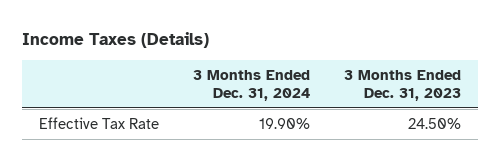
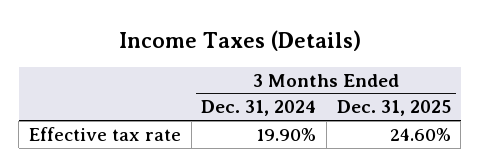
- | 3 Months Ended Dec. 31, 2024 | 3 Months Ended Dec. 31, 2023
+ | 3 Months Ended Dec. 31, 2024 | 3 Months Ended Dec. 31, 2025
- Effective Tax Rate | 19.90% | 24.50%
+ Effective tax rate | 19.90% | 24.60%

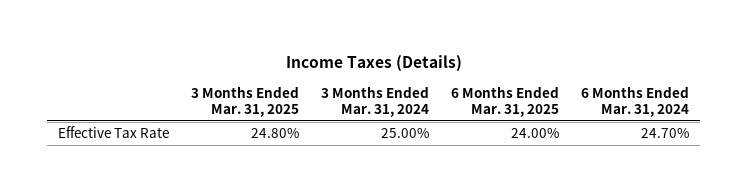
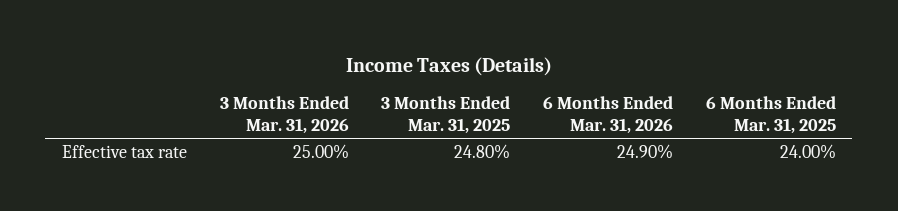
- | 3 Months Ended Mar. 31, 2025 | 3 Months Ended Mar. 31, 2024 | 6 Months Ended Mar. 31, 2025 | 6 Months Ended Mar. 31, 2024
+ | 3 Months Ended Mar. 31, 2026 | 3 Months Ended Mar. 31, 2025 | 6 Months Ended Mar. 31, 2026 | 6 Months Ended Mar. 31, 2025
- Effective Tax Rate | 24.80% | 25.00% | 24.00% | 24.70%
+ Effective tax rate | 25.00% | 24.80% | 24.90% | 24.00%

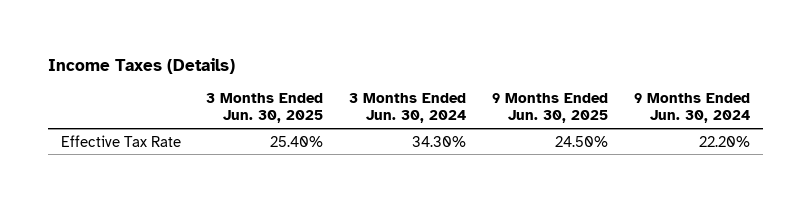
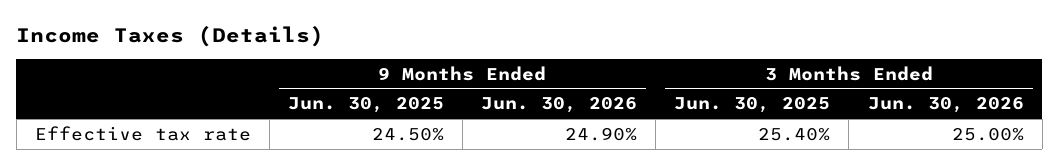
- | 3 Months Ended Jun. 30, 2025 | 3 Months Ended Jun. 30, 2024 | 9 Months Ended Jun. 30, 2025 | 9 Months Ended Jun. 30, 2024
+ | 9 Months Ended Jun. 30, 2025 | 9 Months Ended Jun. 30, 2026 | 3 Months Ended Jun. 30, 2025 | 3 Months Ended Jun. 30, 2026
- Effective Tax Rate | 25.40% | 34.30% | 24.50% | 22.20%
+ Effective tax rate | 24.50% | 24.90% | 25.40% | 25.00%

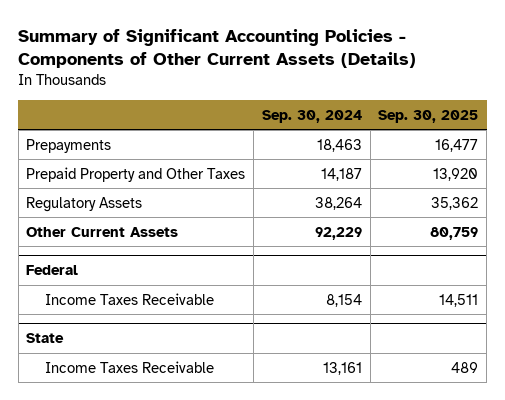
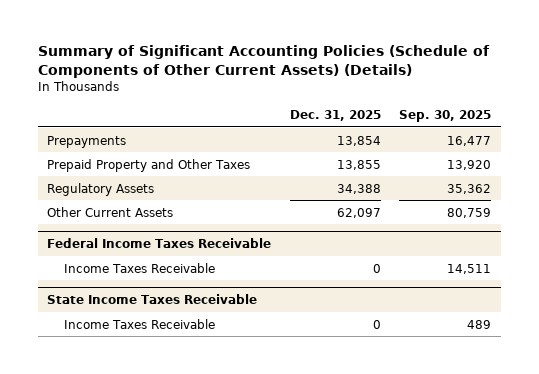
- Summary of Significant Accounting Policies - Components of Other Current Assets (Details)
+ Summary of Significant Accounting Policies (Schedule of Components of Other Current Assets) (Details)
- | Sep. 30, 2024 | Sep. 30, 2025
+ | Dec. 31, 2025 | Sep. 30, 2025
- Federal
+ Federal Income Taxes Receivable
- State
+ State Income Taxes Receivable

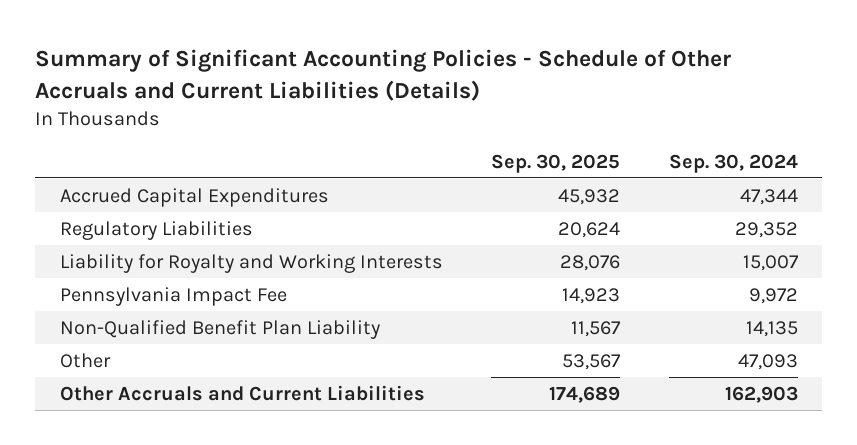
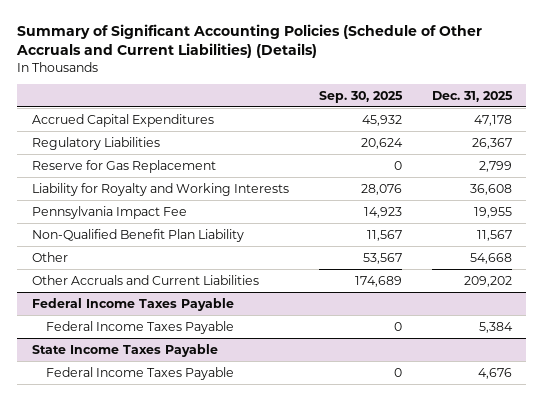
- Summary of Significant Accounting Policies - Schedule of Other Accruals and Current Liabilities (Details)
+ Summary of Significant Accounting Policies (Schedule of Other Accruals and Current Liabilities) (Details)
- | Sep. 30, 2025 | Sep. 30, 2024
+ | Sep. 30, 2025 | Dec. 31, 2025
+ Reserve for Gas Replacement | 0 | 2,799
+ Federal Income Taxes Payable
+ Federal Income Taxes Payable | 0 | 5,384
+ State Income Taxes Payable
+ Federal Income Taxes Payable | 0 | 4,676

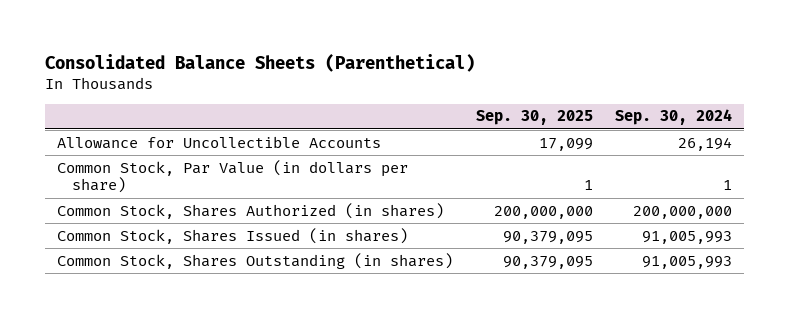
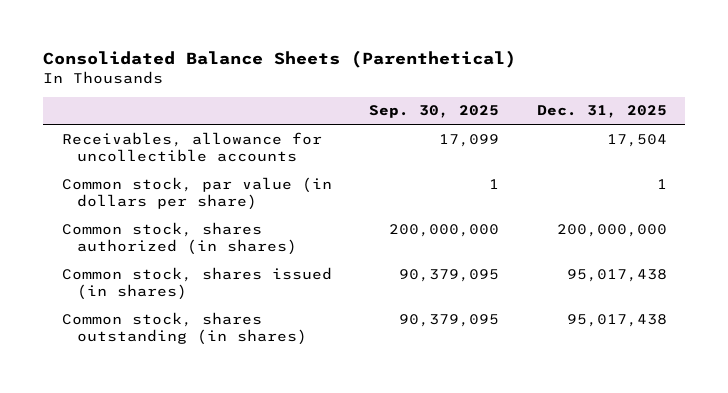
- | Sep. 30, 2025 | Sep. 30, 2024
+ | Sep. 30, 2025 | Dec. 31, 2025
- Allowance for Uncollectible Accounts | 17,099 | 26,194
- Common Stock, Par Value (in dollars per share) | 1 | 1
- Common Stock, Shares Authorized (in shares) | 200,000,000 | 200,000,000
- Common Stock, Shares Issued (in shares) | 90,379,095 | 91,005,993
- Common Stock, Shares Outstanding (in shares) | 90,379,095 | 91,005,993
+ Receivables, allowance for uncollectible accounts | 17,099 | 17,504
+ Common stock, par value (in dollars per share) | 1 | 1
+ Common stock, shares authorized (in shares) | 200,000,000 | 200,000,000
+ Common stock, shares issued (in shares) | 90,379,095 | 95,017,438
+ Common stock, shares outstanding (in shares) | 90,379,095 | 95,017,438

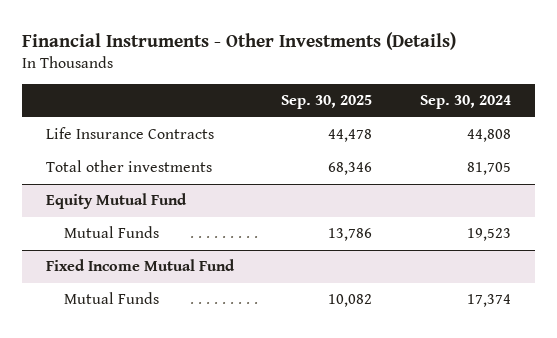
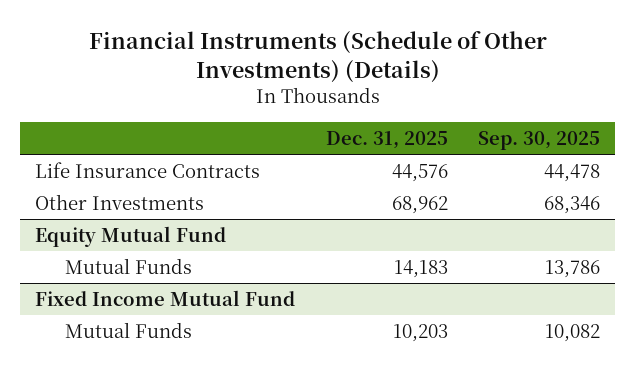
- Financial Instruments - Other Investments (Details)
+ Financial Instruments (Schedule of Other Investments) (Details)
- | Sep. 30, 2025 | Sep. 30, 2024
+ | Dec. 31, 2025 | Sep. 30, 2025
- Total other investments | 68,346 | 81,705
+ Other Investments | 68,962 | 68,346

